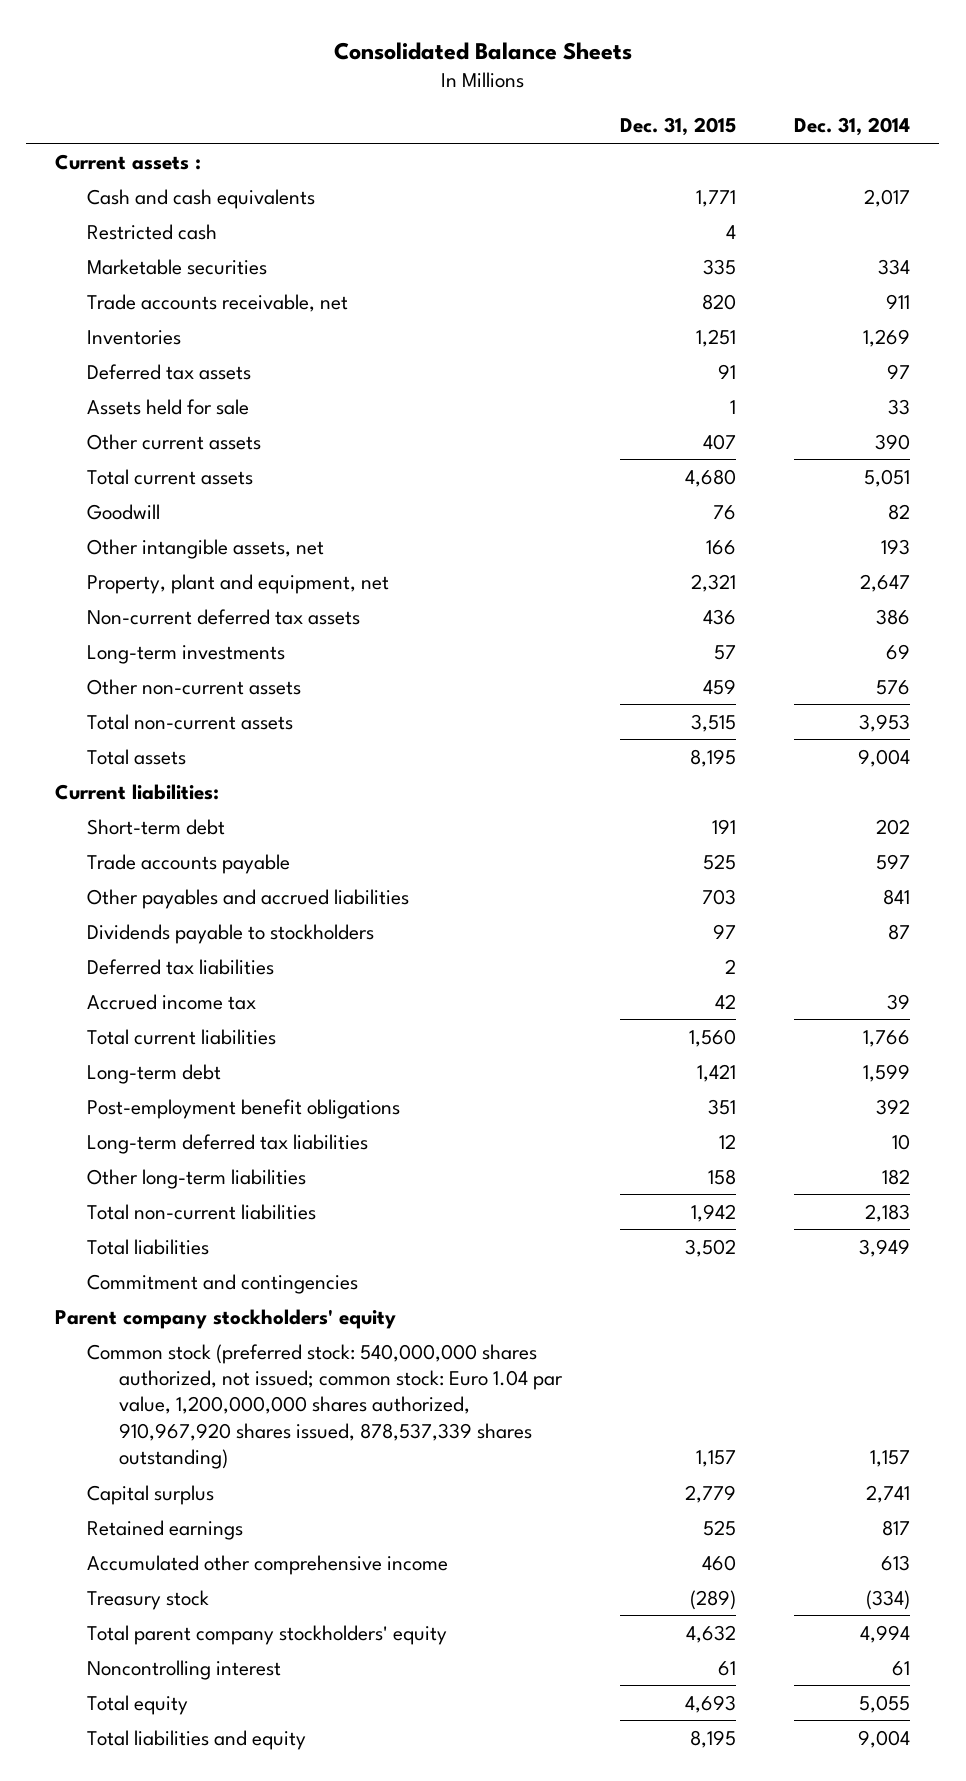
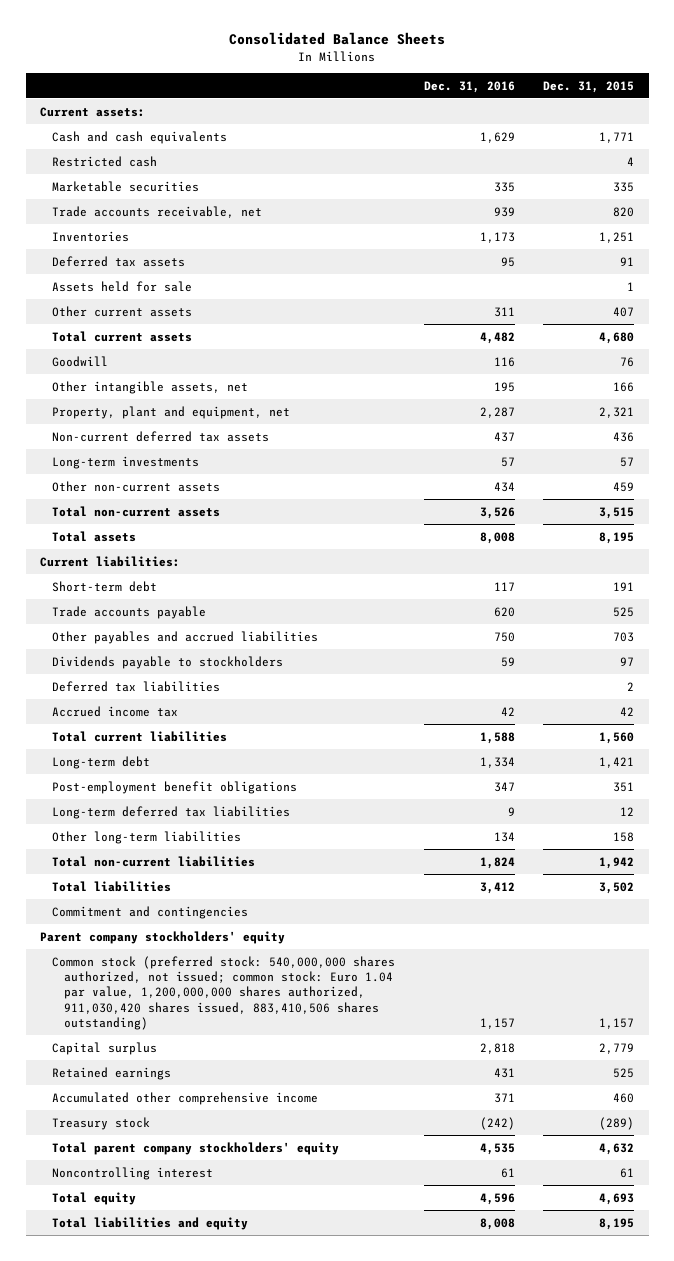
- | Dec. 31, 2015 | Dec. 31, 2014
+ | Dec. 31, 2016 | Dec. 31, 2015
- Current assets :
+ Current assets:
- Common stock (preferred stock: 540,000,000 shares authorized, not issued; common stock: Euro 1.04 par value, 1,200,000,000 shares authorized, 910,967,920 shares issued, 878,537,339 shares outstanding) | 1,157 | 1,157
+ Common stock (preferred stock: 540,000,000 shares authorized, not issued; common stock: Euro 1.04 par value, 1,200,000,000 shares authorized, 911,030,420 shares issued, 883,410,506 shares outstanding) | 1,157 | 1,157

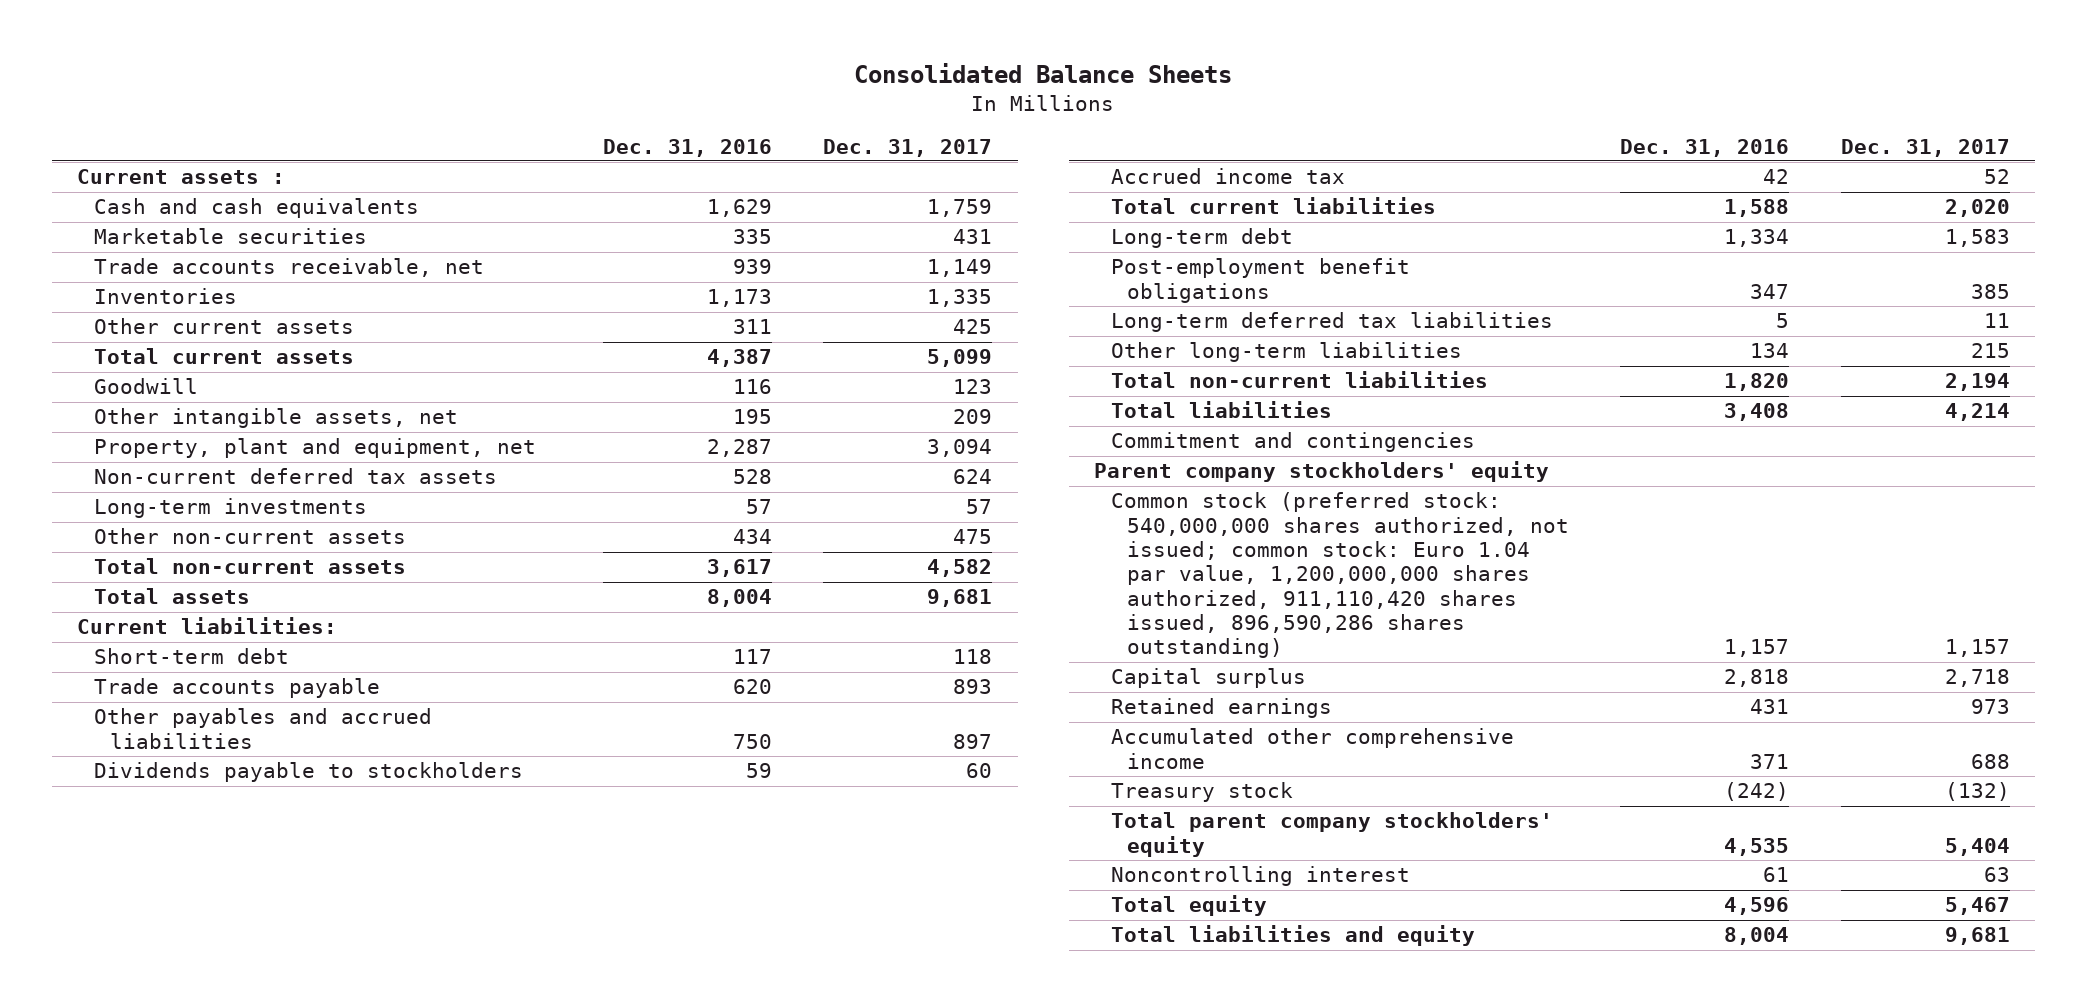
- | Dec. 31, 2016 | Dec. 31, 2015
+ | Dec. 31, 2016 | Dec. 31, 2017
- Current assets:
+ Current assets :
- Restricted cash | | 4
- Deferred tax assets | 95 | 91
- Assets held for sale | | 1
- Total current assets | 4,482 | 4,680
+ Total current assets | 4,387 | 5,099
- Non-current deferred tax assets | 437 | 436
+ Non-current deferred tax assets | 528 | 624
- Total non-current assets | 3,526 | 3,515
- Total assets | 8,008 | 8,195
+ Total non-current assets | 3,617 | 4,582
+ Total assets | 8,004 | 9,681
- Deferred tax liabilities | | 2
- Long-term deferred tax liabilities | 9 | 12
+ Long-term deferred tax liabilities | 5 | 11
- Total non-current liabilities | 1,824 | 1,942
- Total liabilities | 3,412 | 3,502
+ Total non-current liabilities | 1,820 | 2,194
+ Total liabilities | 3,408 | 4,214
- Common stock (preferred stock: 540,000,000 shares authorized, not issued; common stock: Euro 1.04 par value, 1,200,000,000 shares authorized, 911,030,420 shares issued, 883,410,506 shares outstanding) | 1,157 | 1,157
+ Common stock (preferred stock: 540,000,000 shares authorized, not issued; common stock: Euro 1.04 par value, 1,200,000,000 shares authorized, 911,110,420 shares issued, 896,590,286 shares outstanding) | 1,157 | 1,157
- Total liabilities and equity | 8,008 | 8,195
+ Total liabilities and equity | 8,004 | 9,681

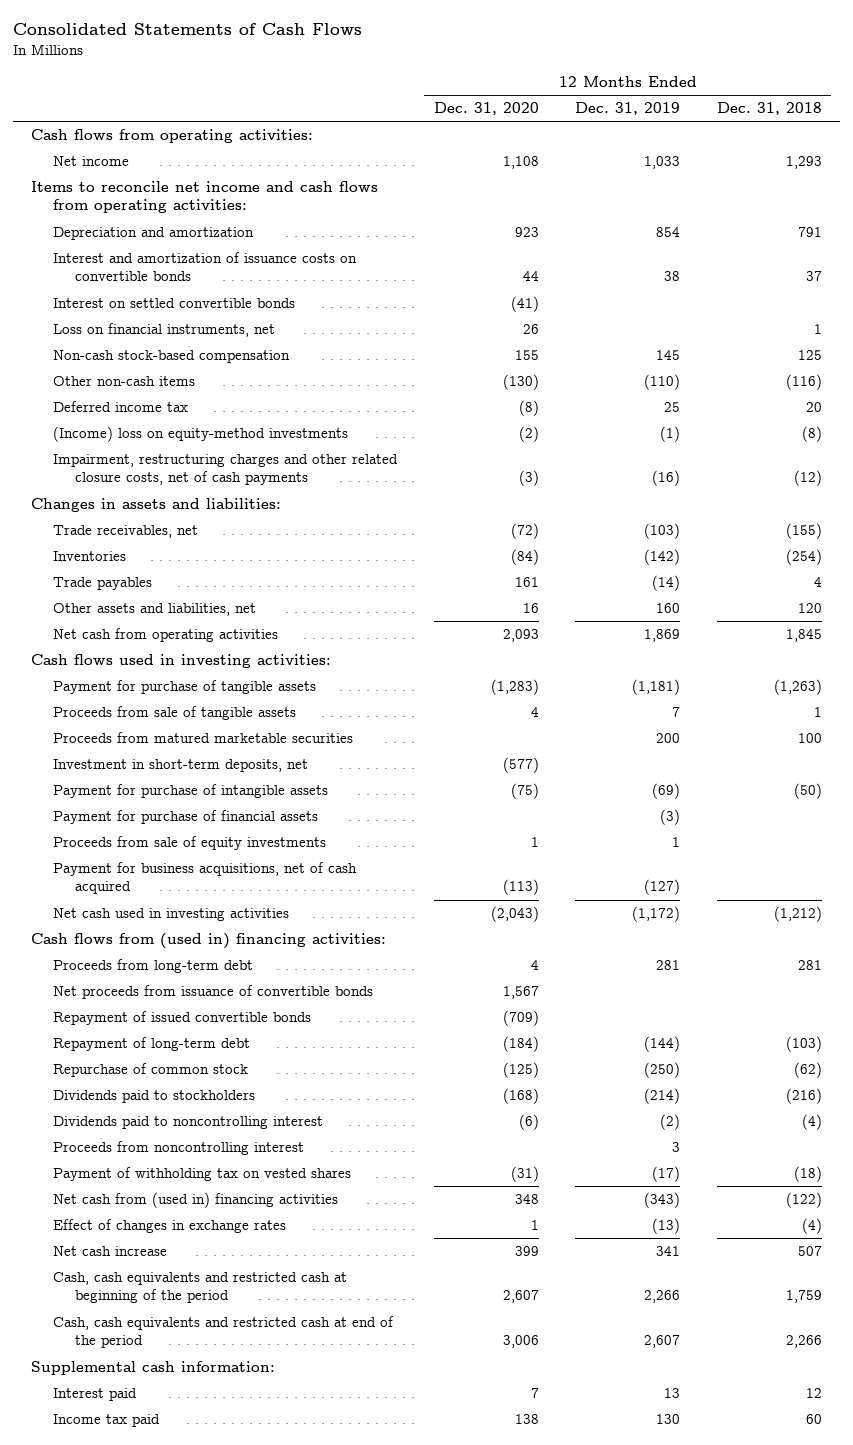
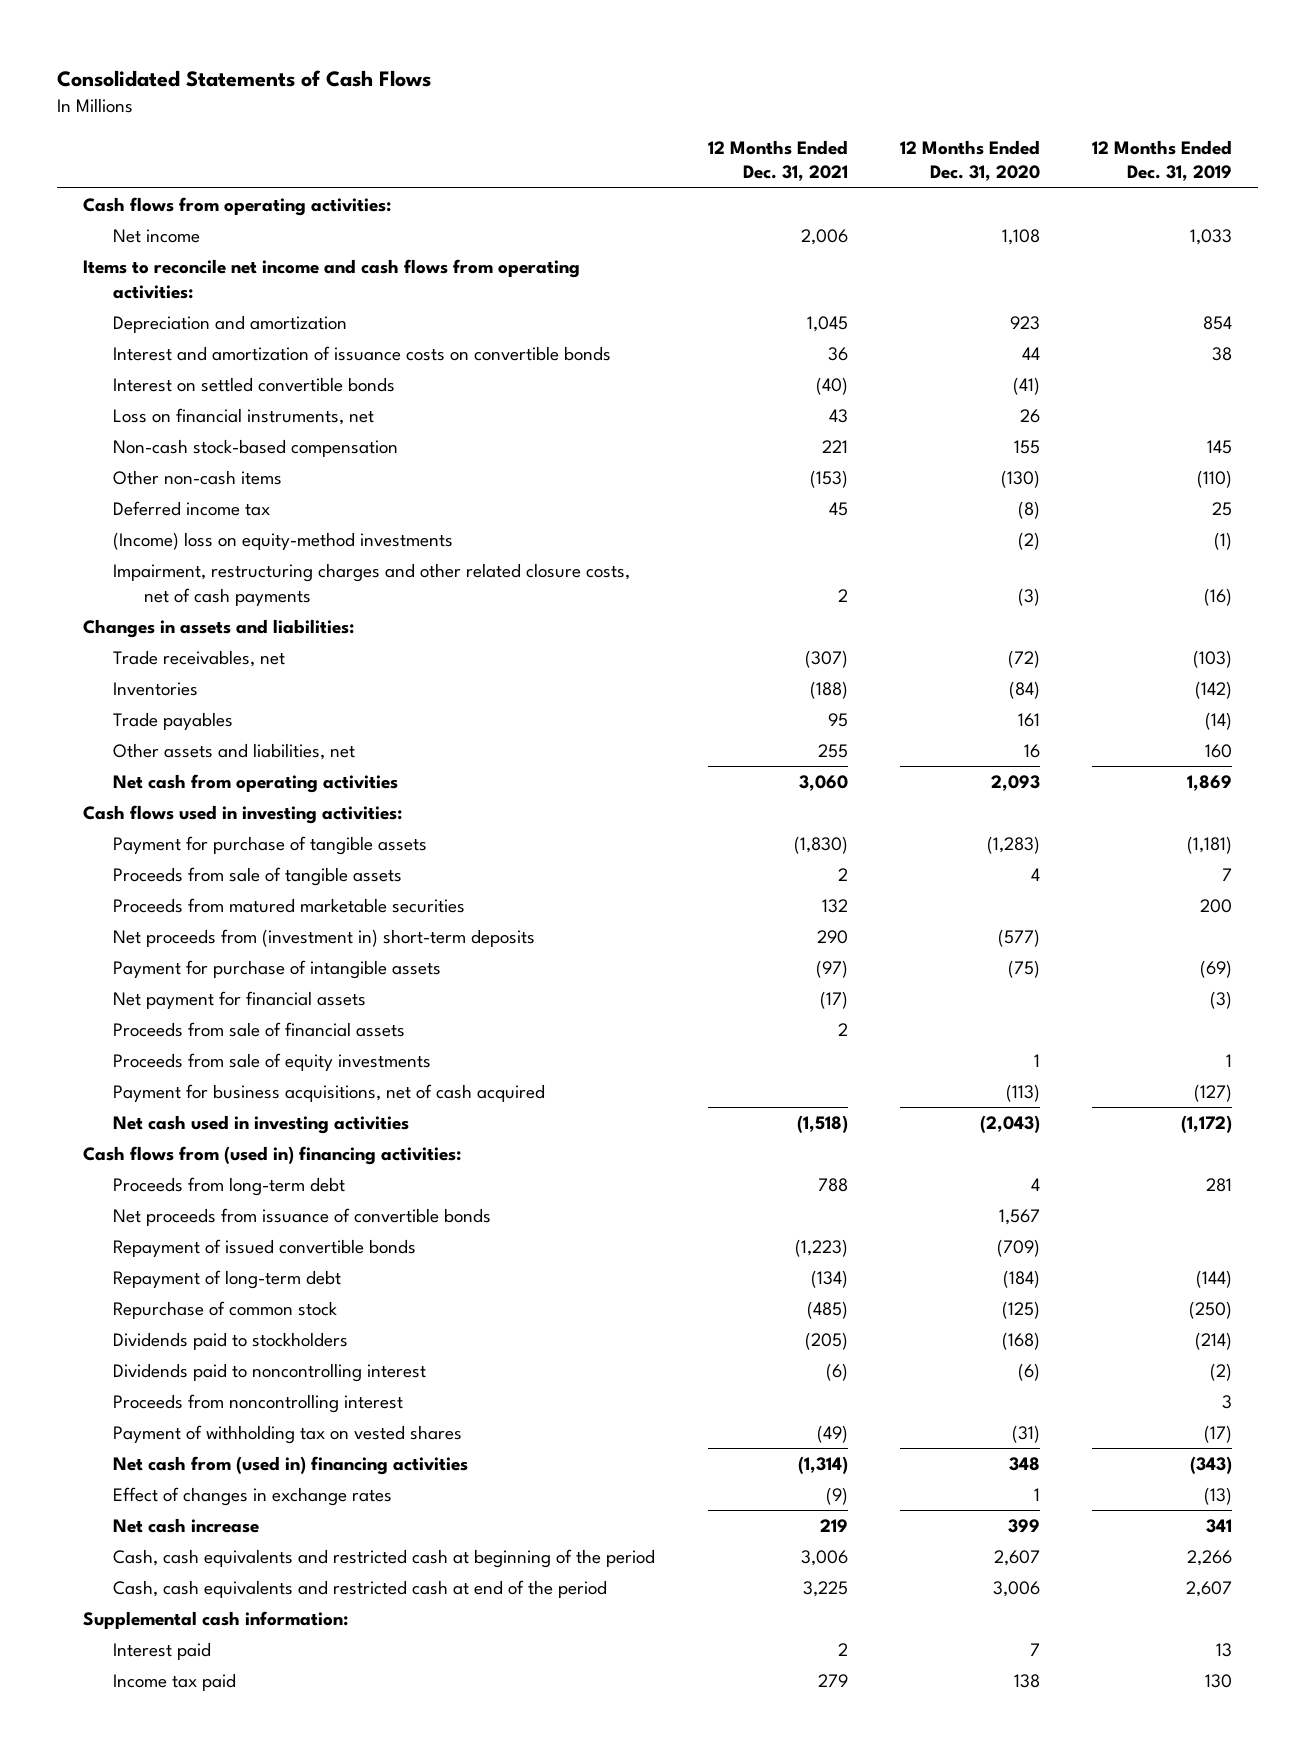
- | 12 Months Ended Dec. 31, 2020 | 12 Months Ended Dec. 31, 2019 | 12 Months Ended Dec. 31, 2018
+ | 12 Months Ended Dec. 31, 2021 | 12 Months Ended Dec. 31, 2020 | 12 Months Ended Dec. 31, 2019
- Investment in short-term deposits, net | (577) | |
+ Net proceeds from (investment in) short-term deposits | 290 | (577) |
- Payment for purchase of financial assets | | (3) |
+ Net payment for financial assets | (17) | | (3)
+ Proceeds from sale of financial assets | 2 | |

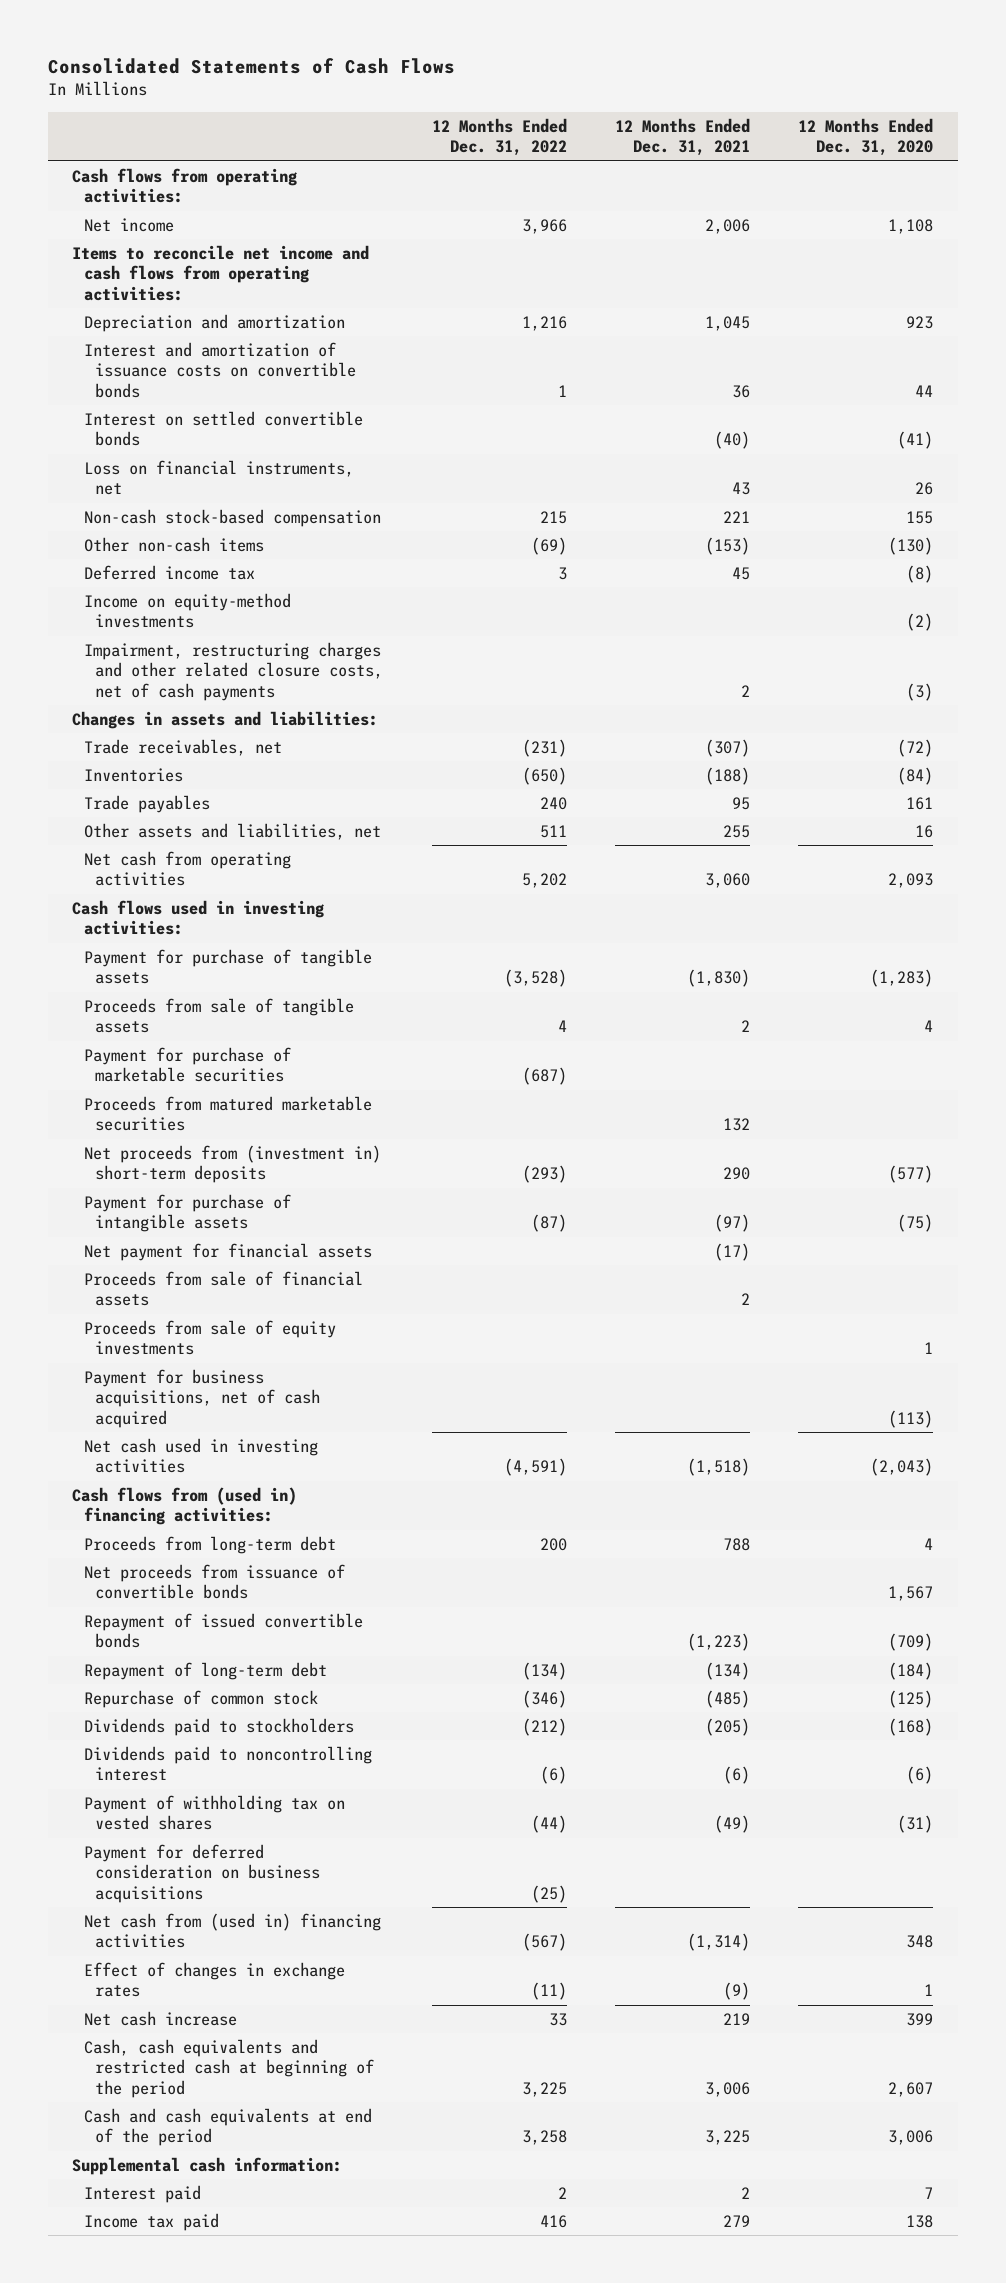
- | 12 Months Ended Dec. 31, 2021 | 12 Months Ended Dec. 31, 2020 | 12 Months Ended Dec. 31, 2019
+ | 12 Months Ended Dec. 31, 2022 | 12 Months Ended Dec. 31, 2021 | 12 Months Ended Dec. 31, 2020
- (Income) loss on equity-method investments | | (2) | (1)
+ Income on equity-method investments | | | (2)
+ Payment for purchase of marketable securities | (687) | |
- Proceeds from noncontrolling interest | | | 3
+ Payment for deferred consideration on business acquisitions | (25) | |
- Cash, cash equivalents and restricted cash at end of the period | 3,225 | 3,006 | 2,607
+ Cash and cash equivalents at end of the period | 3,258 | 3,225 | 3,006

